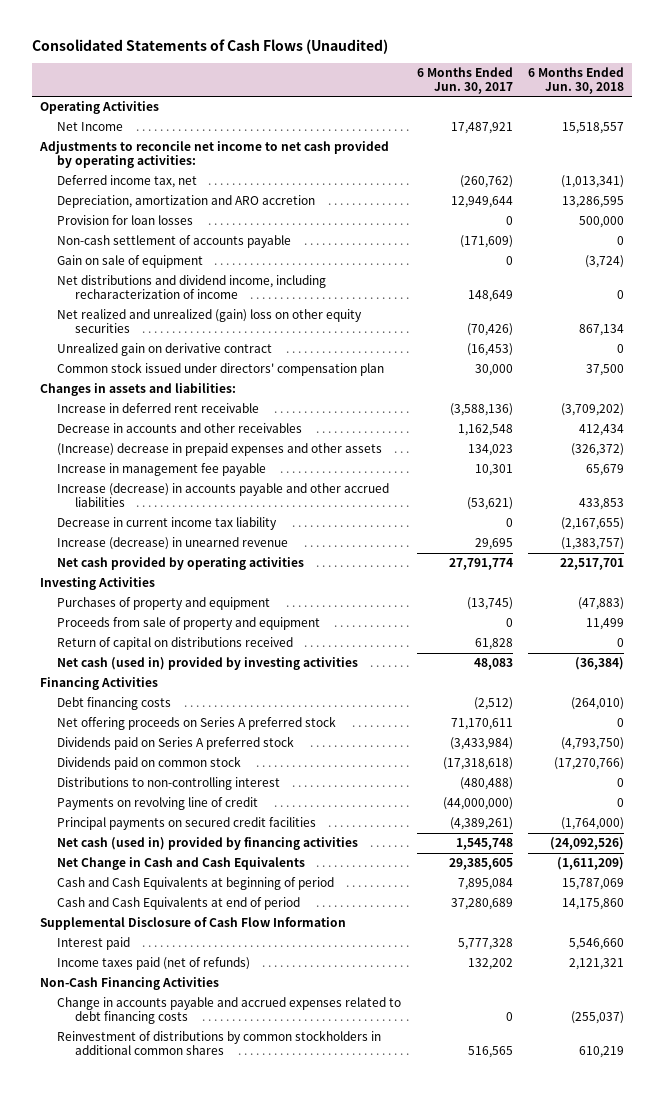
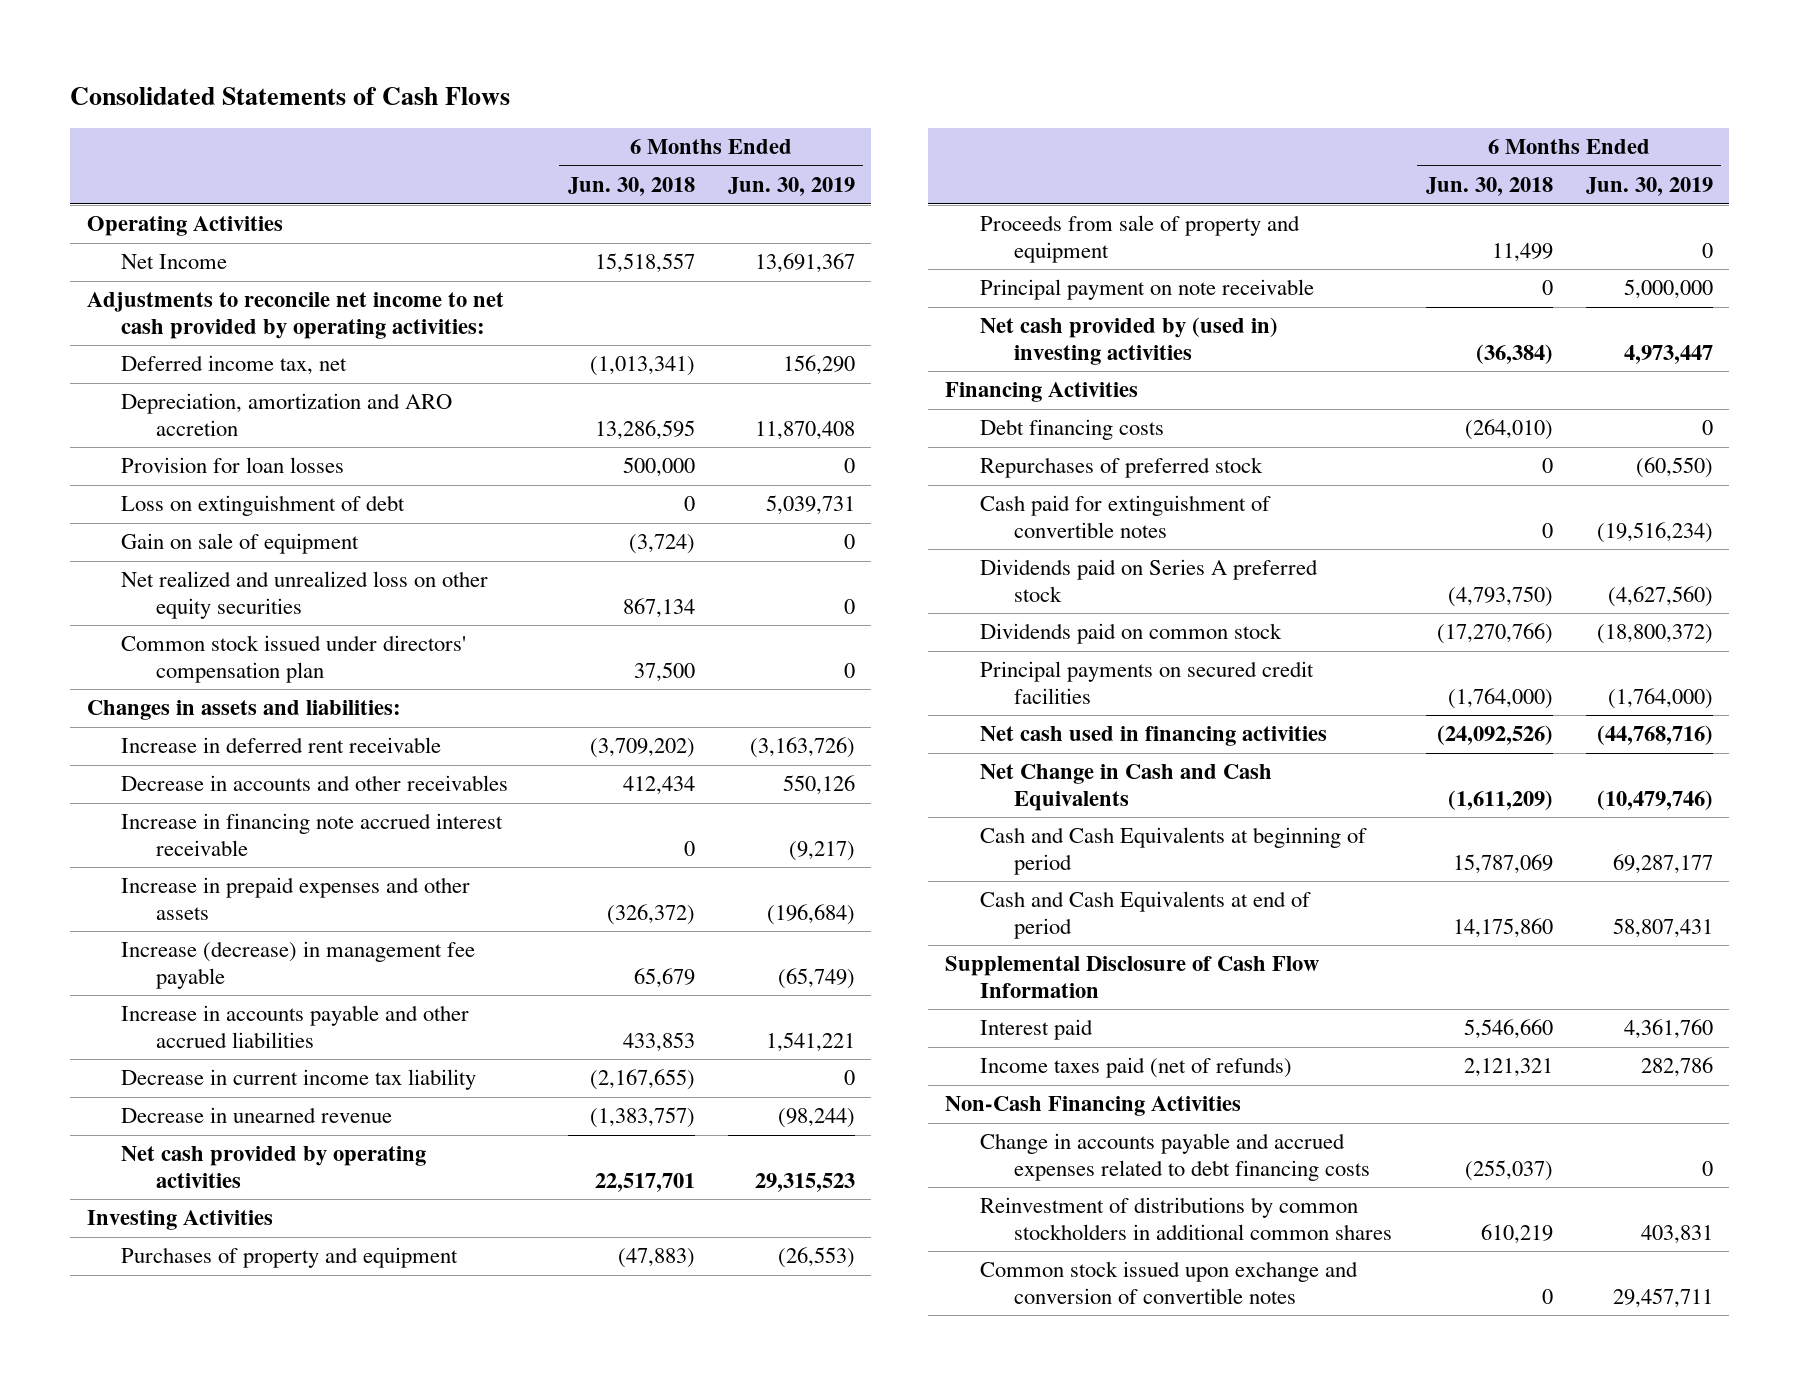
- Consolidated Statements of Cash Flows (Unaudited)
+ Consolidated Statements of Cash Flows
- | 6 Months Ended Jun. 30, 2017 | 6 Months Ended Jun. 30, 2018
+ | 6 Months Ended Jun. 30, 2018 | 6 Months Ended Jun. 30, 2019
- Non-cash settlement of accounts payable | (171,609) | 0
+ Loss on extinguishment of debt | 0 | 5,039,731
- Net distributions and dividend income, including recharacterization of income | 148,649 | 0
- Net realized and unrealized (gain) loss on other equity securities | (70,426) | 867,134
- Unrealized gain on derivative contract | (16,453) | 0
+ Net realized and unrealized loss on other equity securities | 867,134 | 0
- (Increase) decrease in prepaid expenses and other assets | 134,023 | (326,372)
- Increase in management fee payable | 10,301 | 65,679
- Increase (decrease) in accounts payable and other accrued liabilities | (53,621) | 433,853
+ Increase in financing note accrued interest receivable | 0 | (9,217)
+ Increase in prepaid expenses and other assets | (326,372) | (196,684)
+ Increase (decrease) in management fee payable | 65,679 | (65,749)
+ Increase in accounts payable and other accrued liabilities | 433,853 | 1,541,221
- Increase (decrease) in unearned revenue | 29,695 | (1,383,757)
+ Decrease in unearned revenue | (1,383,757) | (98,244)
- Return of capital on distributions received | 61,828 | 0
- Net cash (used in) provided by investing activities | 48,083 | (36,384)
+ Principal payment on note receivable | 0 | 5,000,000
+ Net cash provided by (used in) investing activities | (36,384) | 4,973,447
- Net offering proceeds on Series A preferred stock | 71,170,611 | 0
+ Repurchases of preferred stock | 0 | (60,550)
+ Cash paid for extinguishment of convertible notes | 0 | (19,516,234)
- Distributions to non-controlling interest | (480,488) | 0
- Payments on revolving line of credit | (44,000,000) | 0
- Net cash (used in) provided by financing activities | 1,545,748 | (24,092,526)
+ Net cash used in financing activities | (24,092,526) | (44,768,716)
+ Common stock issued upon exchange and conversion of convertible notes | 0 | 29,457,711

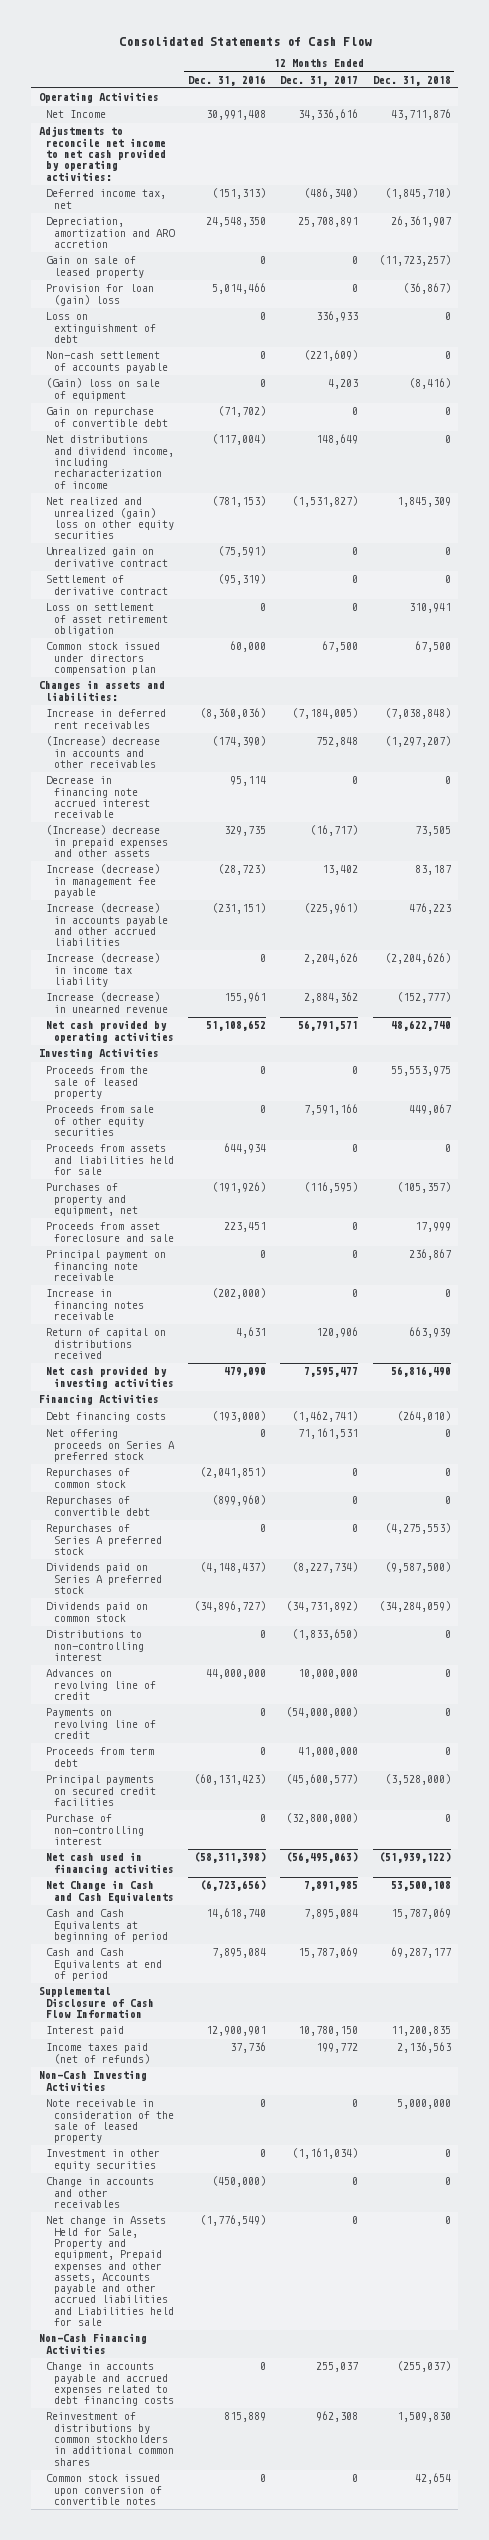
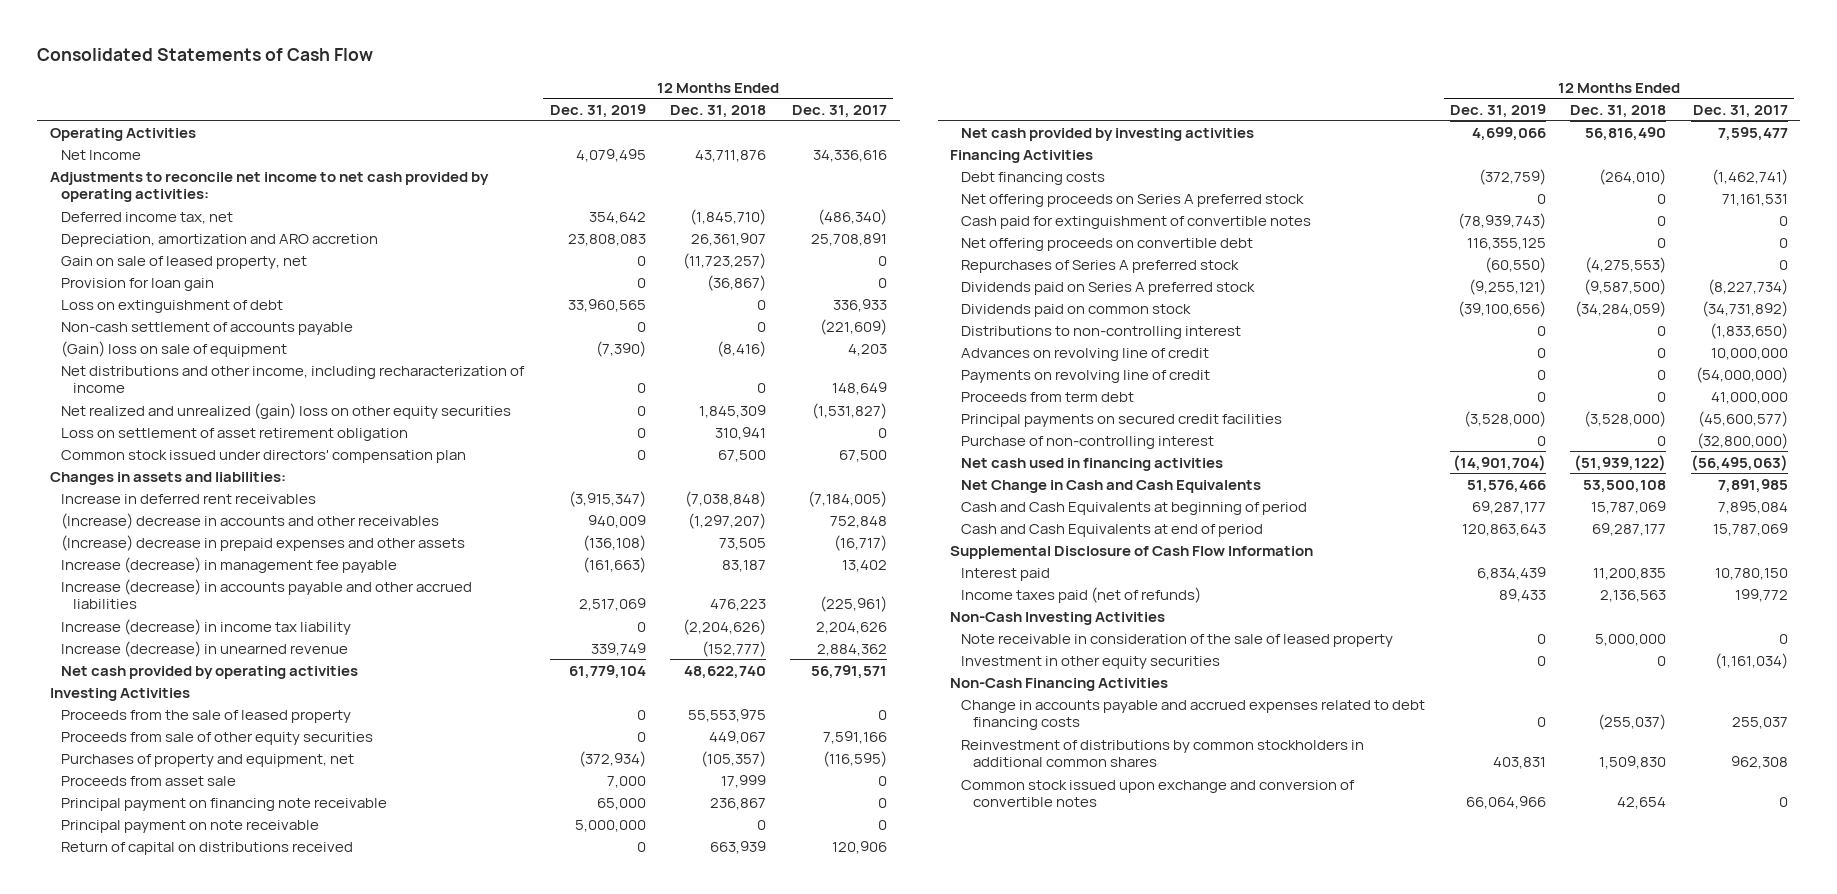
- | 12 Months Ended Dec. 31, 2016 | 12 Months Ended Dec. 31, 2017 | 12 Months Ended Dec. 31, 2018
+ | 12 Months Ended Dec. 31, 2019 | 12 Months Ended Dec. 31, 2018 | 12 Months Ended Dec. 31, 2017
- Gain on sale of leased property | 0 | 0 | (11,723,257)
- Provision for loan (gain) loss | 5,014,466 | 0 | (36,867)
+ Gain on sale of leased property, net | 0 | (11,723,257) | 0
+ Provision for loan gain | 0 | (36,867) | 0
- Gain on repurchase of convertible debt | (71,702) | 0 | 0
- Net distributions and dividend income, including recharacterization of income | (117,004) | 148,649 | 0
+ Net distributions and other income, including recharacterization of income | 0 | 0 | 148,649
- Unrealized gain on derivative contract | (75,591) | 0 | 0
- Settlement of derivative contract | (95,319) | 0 | 0
- Common stock issued under directors compensation plan | 60,000 | 67,500 | 67,500
+ Common stock issued under directors' compensation plan | 0 | 67,500 | 67,500
- Decrease in financing note accrued interest receivable | 95,114 | 0 | 0
- Proceeds from assets and liabilities held for sale | 644,934 | 0 | 0
- Proceeds from asset foreclosure and sale | 223,451 | 0 | 17,999
+ Proceeds from asset sale | 7,000 | 17,999 | 0
- Increase in financing notes receivable | (202,000) | 0 | 0
+ Principal payment on note receivable | 5,000,000 | 0 | 0
- Repurchases of common stock | (2,041,851) | 0 | 0
- Repurchases of convertible debt | (899,960) | 0 | 0
+ Cash paid for extinguishment of convertible notes | (78,939,743) | 0 | 0
+ Net offering proceeds on convertible debt | 116,355,125 | 0 | 0
- Change in accounts and other receivables | (450,000) | 0 | 0
- Net change in Assets Held for Sale, Property and equipment, Prepaid expenses and other assets, Accounts payable and other accrued liabilities and Liabilities held for sale | (1,776,549) | 0 | 0
- Common stock issued upon conversion of convertible notes | 0 | 0 | 42,654
+ Common stock issued upon exchange and conversion of convertible notes | 66,064,966 | 42,654 | 0

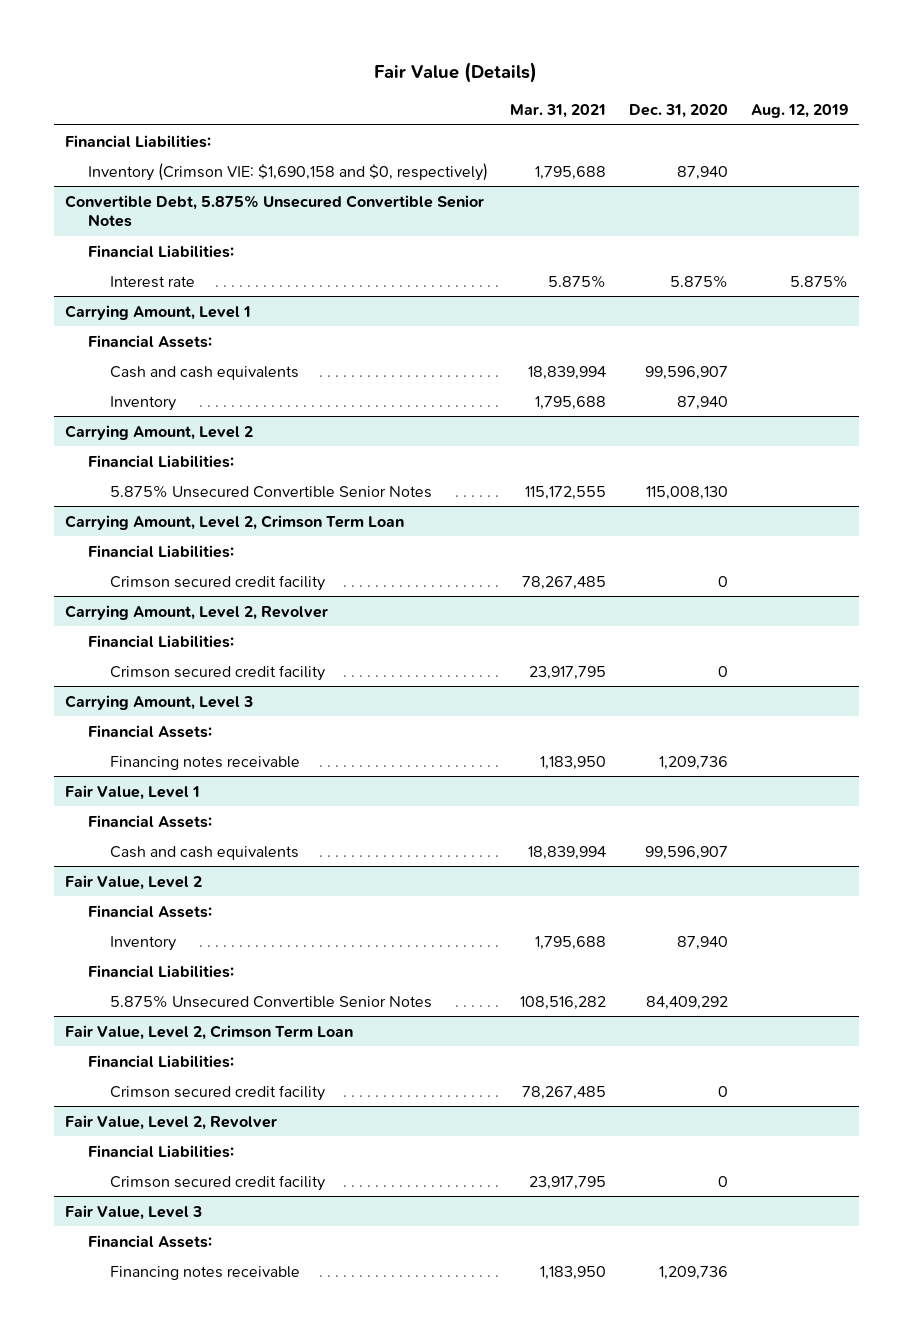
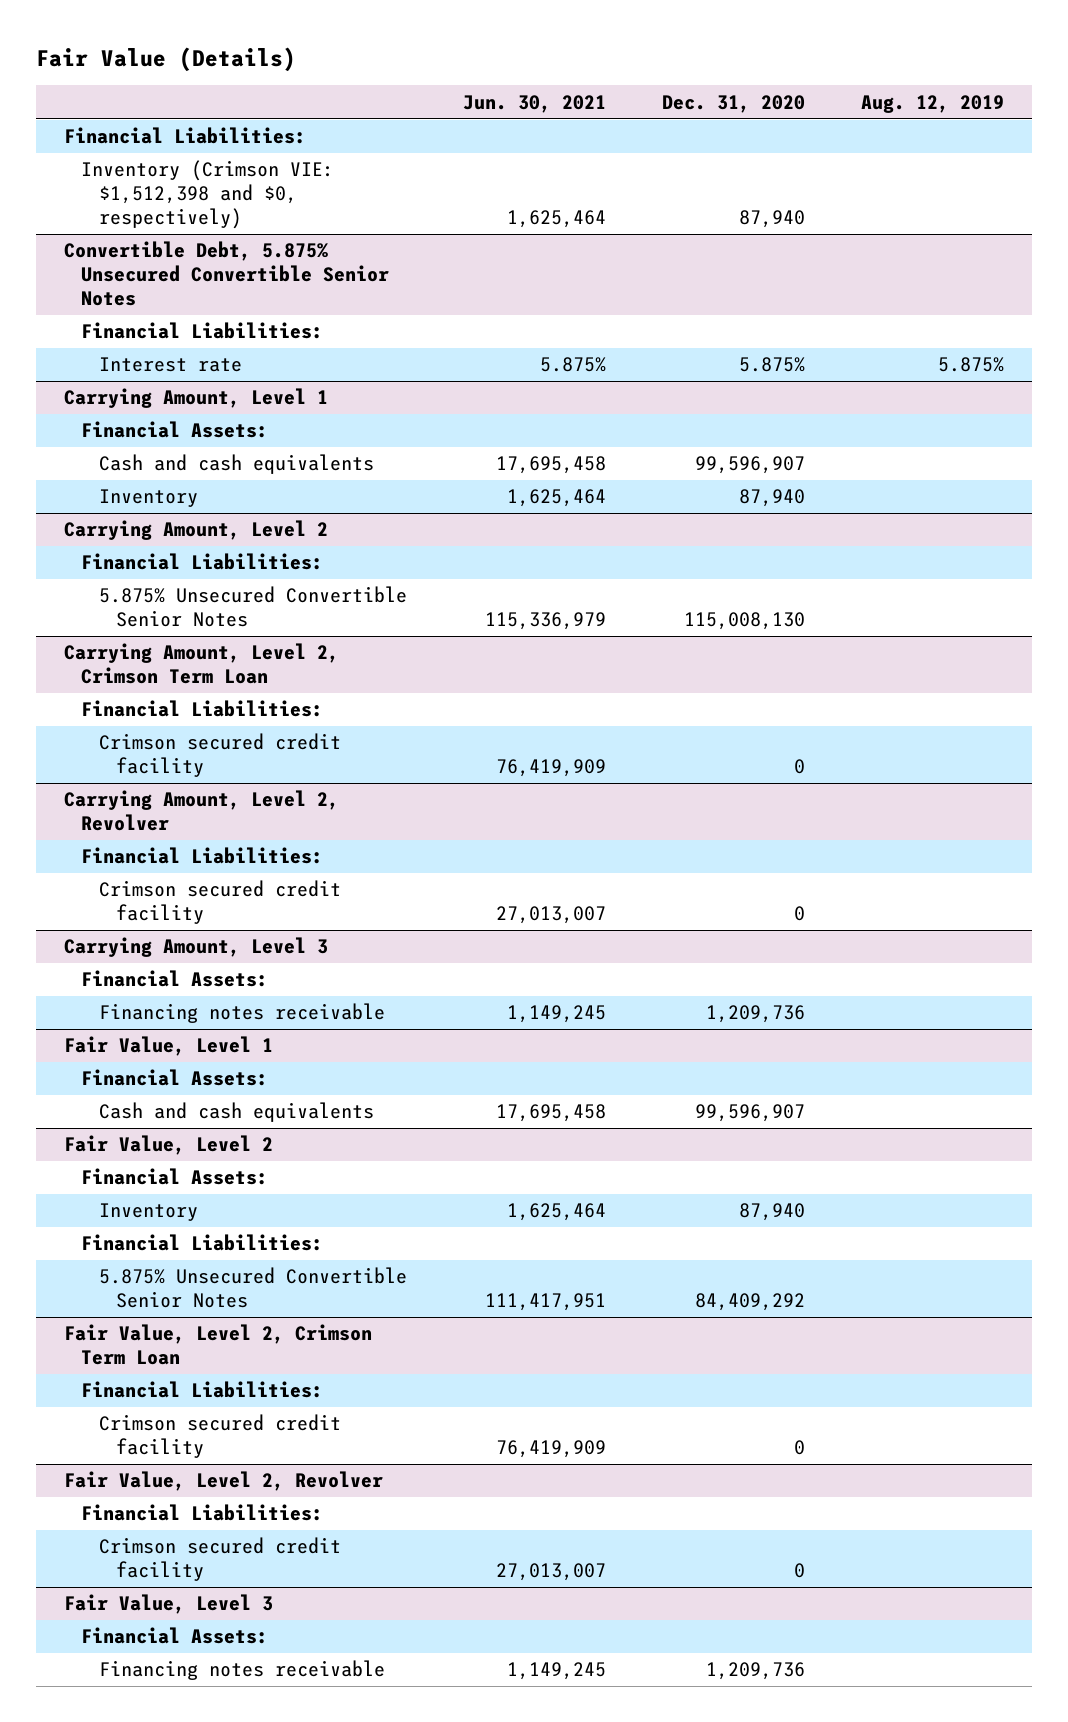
- | Mar. 31, 2021 | Dec. 31, 2020 | Aug. 12, 2019
+ | Jun. 30, 2021 | Dec. 31, 2020 | Aug. 12, 2019
- Inventory (Crimson VIE: $1,690,158 and $0, respectively) | 1,795,688 | 87,940 |
+ Inventory (Crimson VIE: $1,512,398 and $0, respectively) | 1,625,464 | 87,940 |

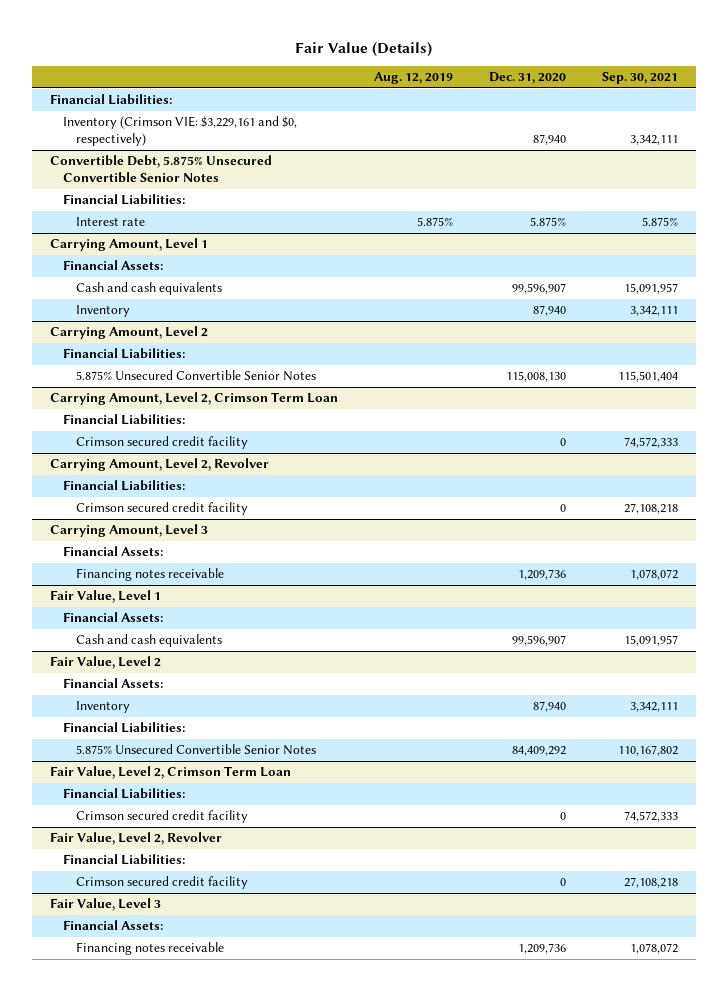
- | Jun. 30, 2021 | Dec. 31, 2020 | Aug. 12, 2019
+ | Aug. 12, 2019 | Dec. 31, 2020 | Sep. 30, 2021
- Inventory (Crimson VIE: $1,512,398 and $0, respectively) | 1,625,464 | 87,940 |
+ Inventory (Crimson VIE: $3,229,161 and $0, respectively) | | 87,940 | 3,342,111

